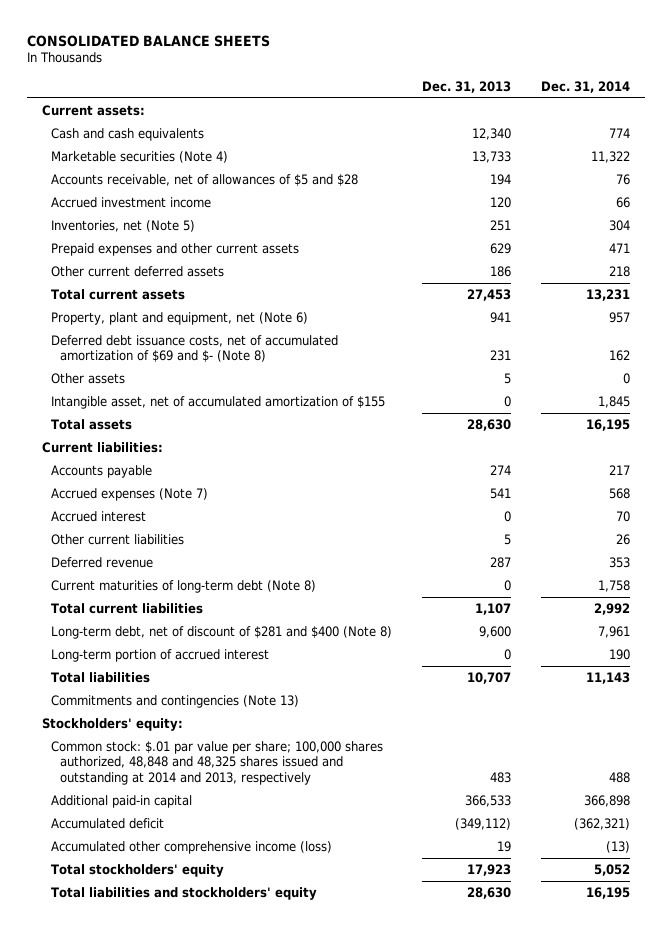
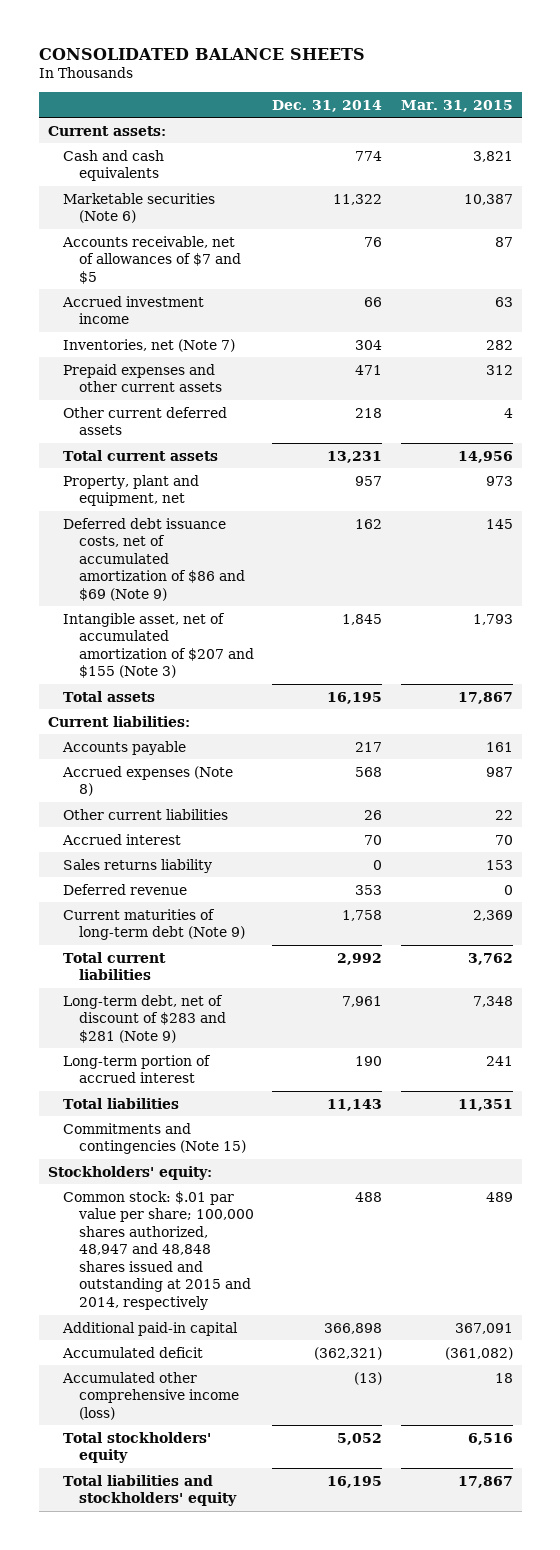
- | Dec. 31, 2013 | Dec. 31, 2014
+ | Dec. 31, 2014 | Mar. 31, 2015
- Marketable securities (Note 4) | 13,733 | 11,322
- Accounts receivable, net of allowances of $5 and $28 | 194 | 76
+ Marketable securities (Note 6) | 11,322 | 10,387
+ Accounts receivable, net of allowances of $7 and $5 | 76 | 87
- Inventories, net (Note 5) | 251 | 304
+ Inventories, net (Note 7) | 304 | 282
- Property, plant and equipment, net (Note 6) | 941 | 957
- Deferred debt issuance costs, net of accumulated amortization of $69 and $- (Note 8) | 231 | 162
- Other assets | 5 | 0
- Intangible asset, net of accumulated amortization of $155 | 0 | 1,845
+ Property, plant and equipment, net | 957 | 973
+ Deferred debt issuance costs, net of accumulated amortization of $86 and $69 (Note 9) | 162 | 145
+ Intangible asset, net of accumulated amortization of $207 and $155 (Note 3) | 1,845 | 1,793
- Accrued expenses (Note 7) | 541 | 568
+ Accrued expenses (Note 8) | 568 | 987
moved down: Accrued interest | 70 | 70
+ Sales returns liability | 0 | 153
- Current maturities of long-term debt (Note 8) | 0 | 1,758
+ Current maturities of long-term debt (Note 9) | 1,758 | 2,369
- Long-term debt, net of discount of $281 and $400 (Note 8) | 9,600 | 7,961
+ Long-term debt, net of discount of $283 and $281 (Note 9) | 7,961 | 7,348
- Commitments and contingencies (Note 13)
+ Commitments and contingencies (Note 15)
- Common stock: $.01 par value per share; 100,000 shares authorized, 48,848 and 48,325 shares issued and outstanding at 2014 and 2013, respectively | 483 | 488
+ Common stock: $.01 par value per share; 100,000 shares authorized, 48,947 and 48,848 shares issued and outstanding at 2015 and 2014, respectively | 488 | 489

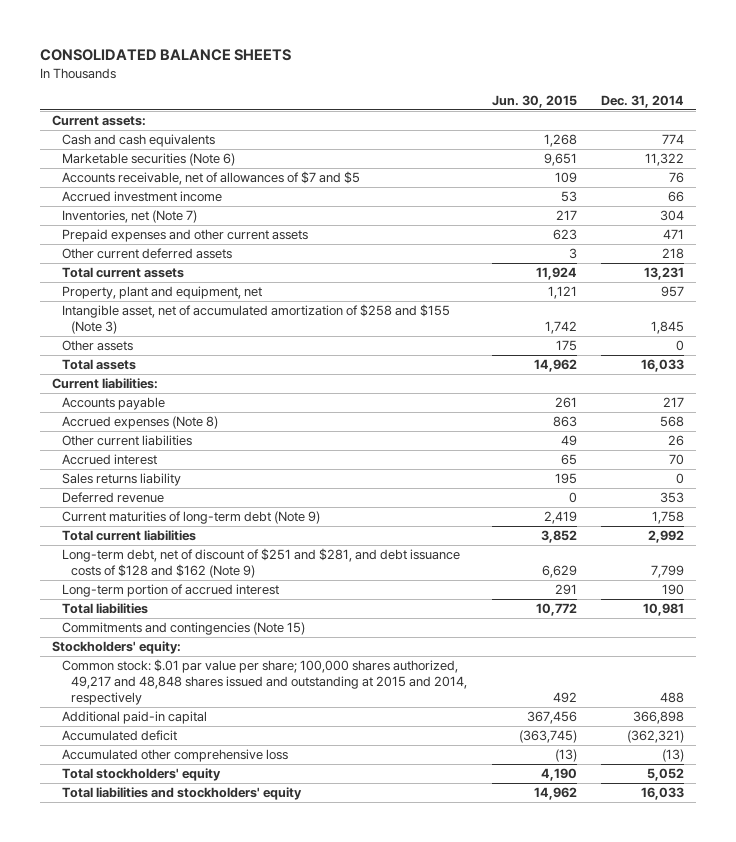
- | Dec. 31, 2014 | Mar. 31, 2015
+ | Jun. 30, 2015 | Dec. 31, 2014
- Deferred debt issuance costs, net of accumulated amortization of $86 and $69 (Note 9) | 162 | 145
- Intangible asset, net of accumulated amortization of $207 and $155 (Note 3) | 1,845 | 1,793
- Total assets | 16,195 | 17,867
+ Intangible asset, net of accumulated amortization of $258 and $155 (Note 3) | 1,742 | 1,845
+ Other assets | 175 | 0
+ Total assets | 14,962 | 16,033
- Long-term debt, net of discount of $283 and $281 (Note 9) | 7,961 | 7,348
+ Long-term debt, net of discount of $251 and $281, and debt issuance costs of $128 and $162 (Note 9) | 6,629 | 7,799
- Total liabilities | 11,143 | 11,351
+ Total liabilities | 10,772 | 10,981
- Common stock: $.01 par value per share; 100,000 shares authorized, 48,947 and 48,848 shares issued and outstanding at 2015 and 2014, respectively | 488 | 489
+ Common stock: $.01 par value per share; 100,000 shares authorized, 49,217 and 48,848 shares issued and outstanding at 2015 and 2014, respectively | 492 | 488
- Accumulated other comprehensive income (loss) | (13) | 18
+ Accumulated other comprehensive loss | (13) | (13)
- Total liabilities and stockholders' equity | 16,195 | 17,867
+ Total liabilities and stockholders' equity | 14,962 | 16,033

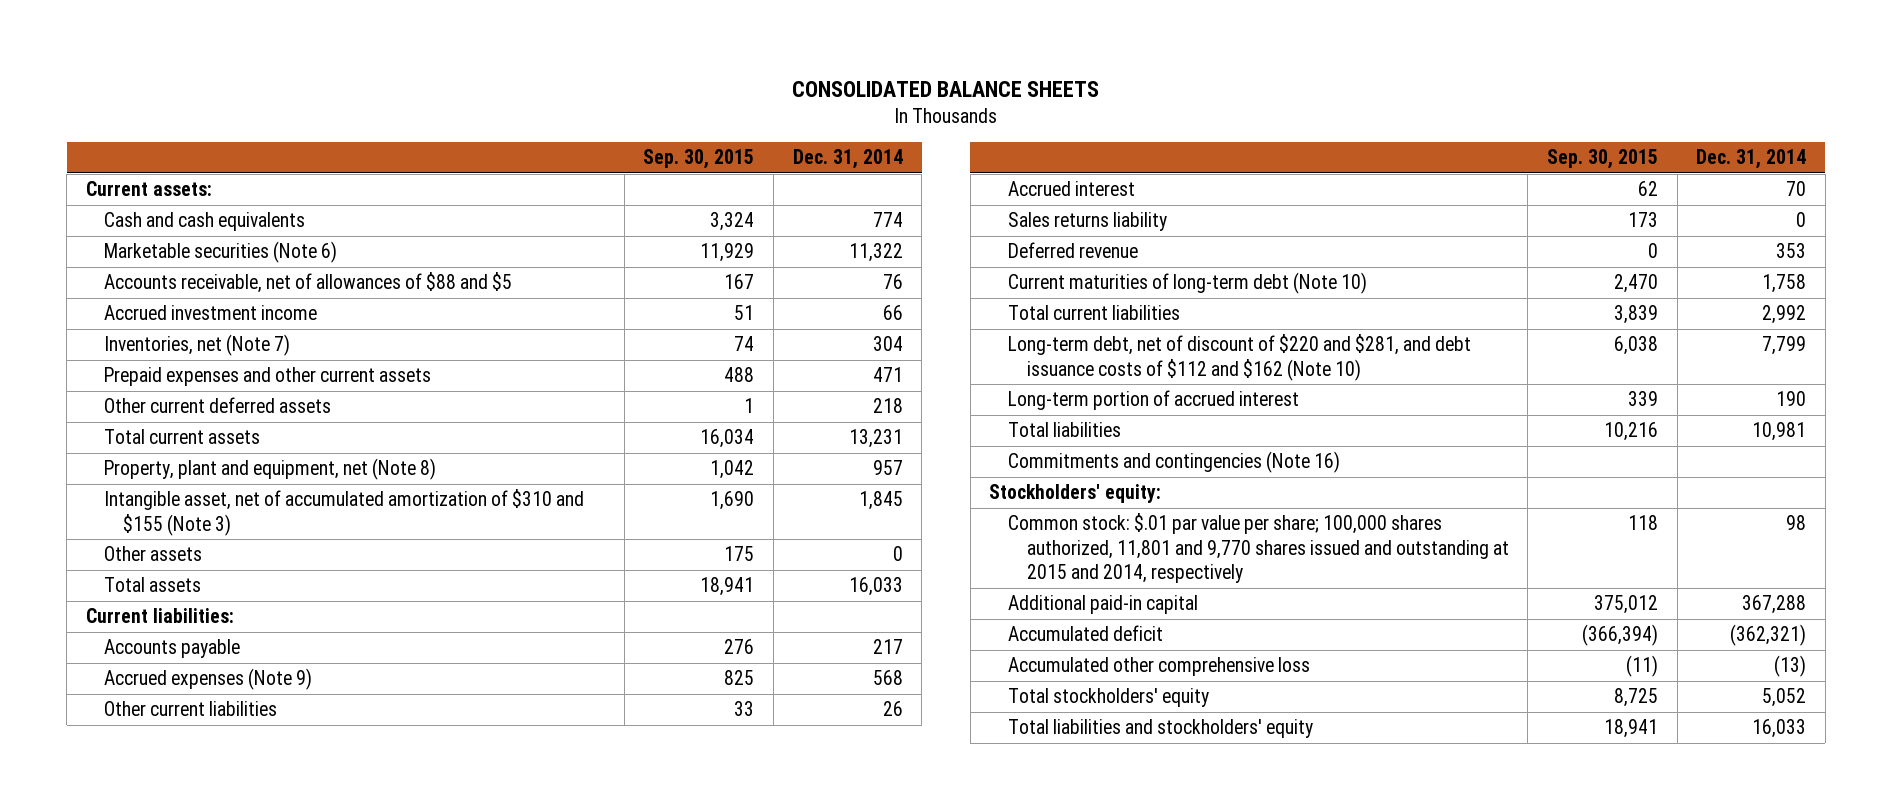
- | Jun. 30, 2015 | Dec. 31, 2014
+ | Sep. 30, 2015 | Dec. 31, 2014
- Accounts receivable, net of allowances of $7 and $5 | 109 | 76
+ Accounts receivable, net of allowances of $88 and $5 | 167 | 76
- Property, plant and equipment, net | 1,121 | 957
- Intangible asset, net of accumulated amortization of $258 and $155 (Note 3) | 1,742 | 1,845
+ Property, plant and equipment, net (Note 8) | 1,042 | 957
+ Intangible asset, net of accumulated amortization of $310 and $155 (Note 3) | 1,690 | 1,845
- Accrued expenses (Note 8) | 863 | 568
+ Accrued expenses (Note 9) | 825 | 568
- Current maturities of long-term debt (Note 9) | 2,419 | 1,758
+ Current maturities of long-term debt (Note 10) | 2,470 | 1,758
- Long-term debt, net of discount of $251 and $281, and debt issuance costs of $128 and $162 (Note 9) | 6,629 | 7,799
+ Long-term debt, net of discount of $220 and $281, and debt issuance costs of $112 and $162 (Note 10) | 6,038 | 7,799
- Commitments and contingencies (Note 15)
+ Commitments and contingencies (Note 16)
- Common stock: $.01 par value per share; 100,000 shares authorized, 49,217 and 48,848 shares issued and outstanding at 2015 and 2014, respectively | 492 | 488
- Additional paid-in capital | 367,456 | 366,898
+ Common stock: $.01 par value per share; 100,000 shares authorized, 11,801 and 9,770 shares issued and outstanding at 2015 and 2014, respectively | 118 | 98
+ Additional paid-in capital | 375,012 | 367,288

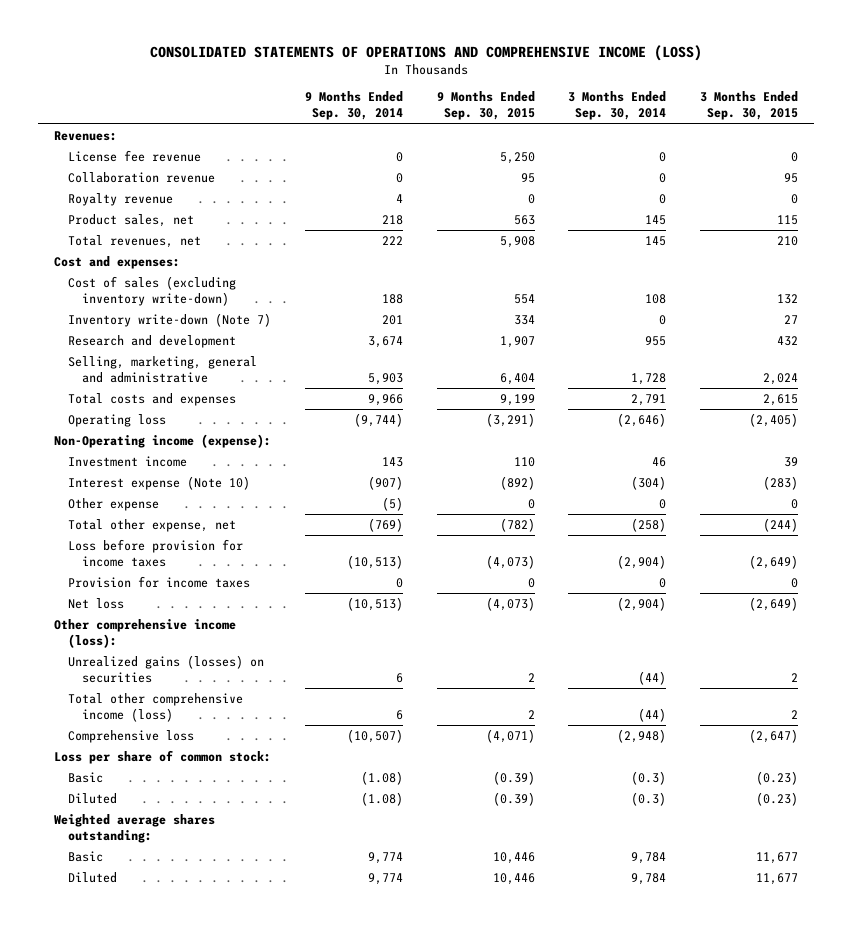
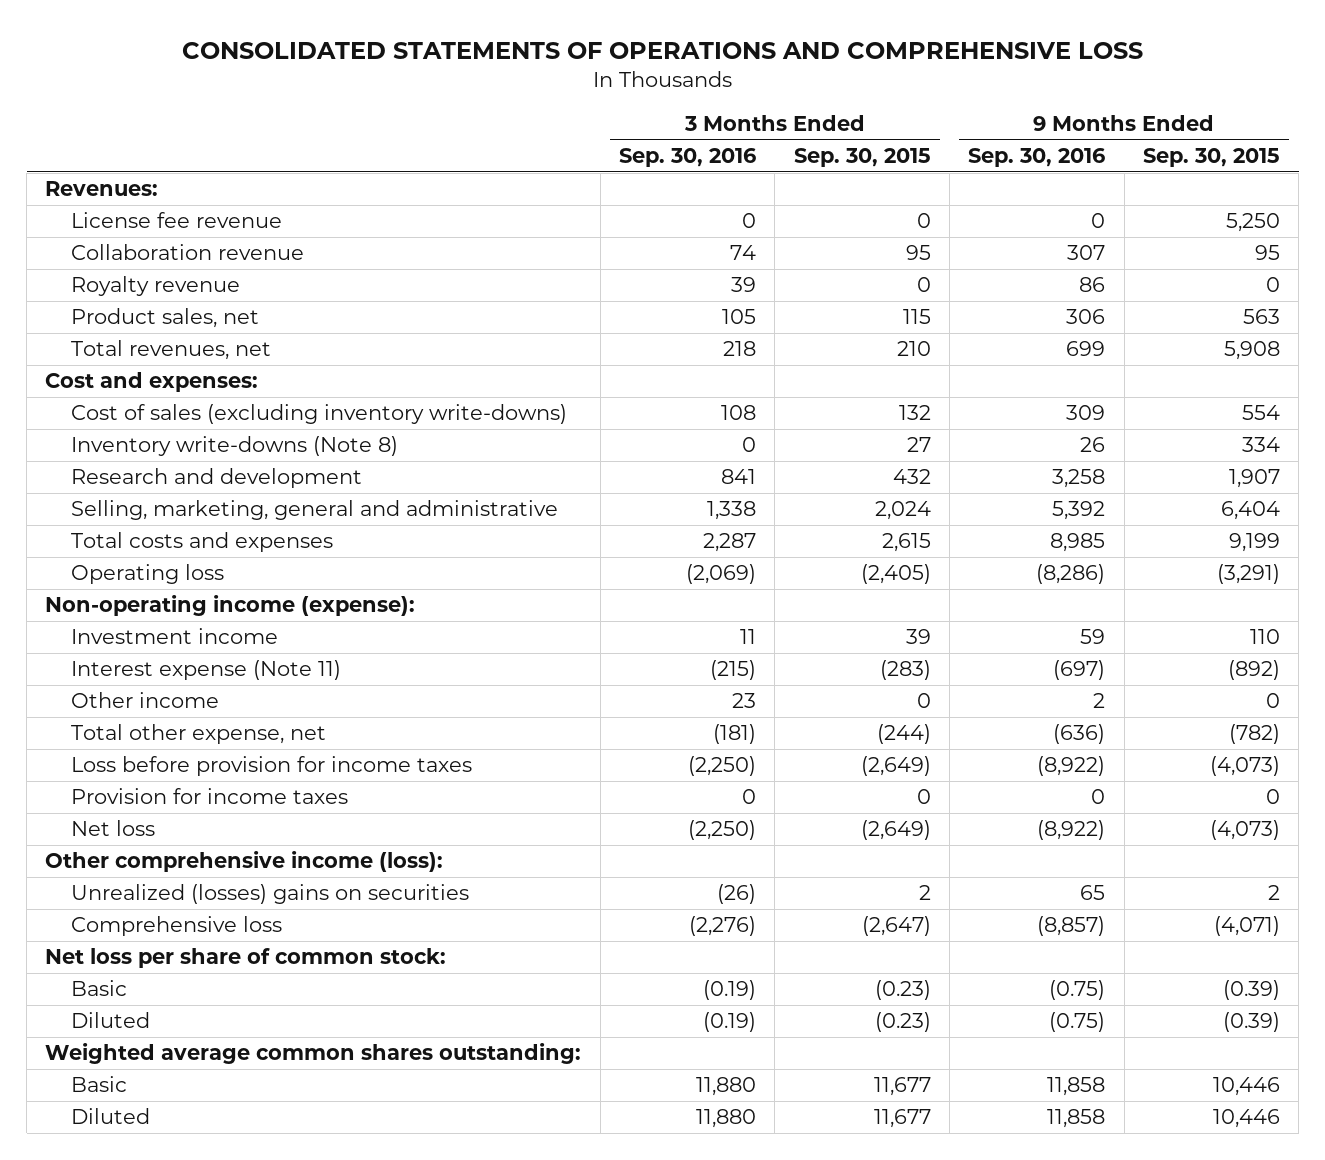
- CONSOLIDATED STATEMENTS OF OPERATIONS AND COMPREHENSIVE INCOME (LOSS)
+ CONSOLIDATED STATEMENTS OF OPERATIONS AND COMPREHENSIVE LOSS
- | 9 Months Ended Sep. 30, 2014 | 9 Months Ended Sep. 30, 2015 | 3 Months Ended Sep. 30, 2014 | 3 Months Ended Sep. 30, 2015
+ | 3 Months Ended Sep. 30, 2016 | 3 Months Ended Sep. 30, 2015 | 9 Months Ended Sep. 30, 2016 | 9 Months Ended Sep. 30, 2015
- Cost of sales (excluding inventory write-down) | 188 | 554 | 108 | 132
- Inventory write-down (Note 7) | 201 | 334 | 0 | 27
+ Cost of sales (excluding inventory write-downs) | 108 | 132 | 309 | 554
+ Inventory write-downs (Note 8) | 0 | 27 | 26 | 334
- Non-Operating income (expense):
+ Non-operating income (expense):
- Interest expense (Note 10) | (907) | (892) | (304) | (283)
- Other expense | (5) | 0 | 0 | 0
+ Interest expense (Note 11) | (215) | (283) | (697) | (892)
+ Other income | 23 | 0 | 2 | 0
- Unrealized gains (losses) on securities | 6 | 2 | (44) | 2
- Total other comprehensive income (loss) | 6 | 2 | (44) | 2
+ Unrealized (losses) gains on securities | (26) | 2 | 65 | 2
- Loss per share of common stock:
+ Net loss per share of common stock:
- Weighted average shares outstanding:
+ Weighted average common shares outstanding:

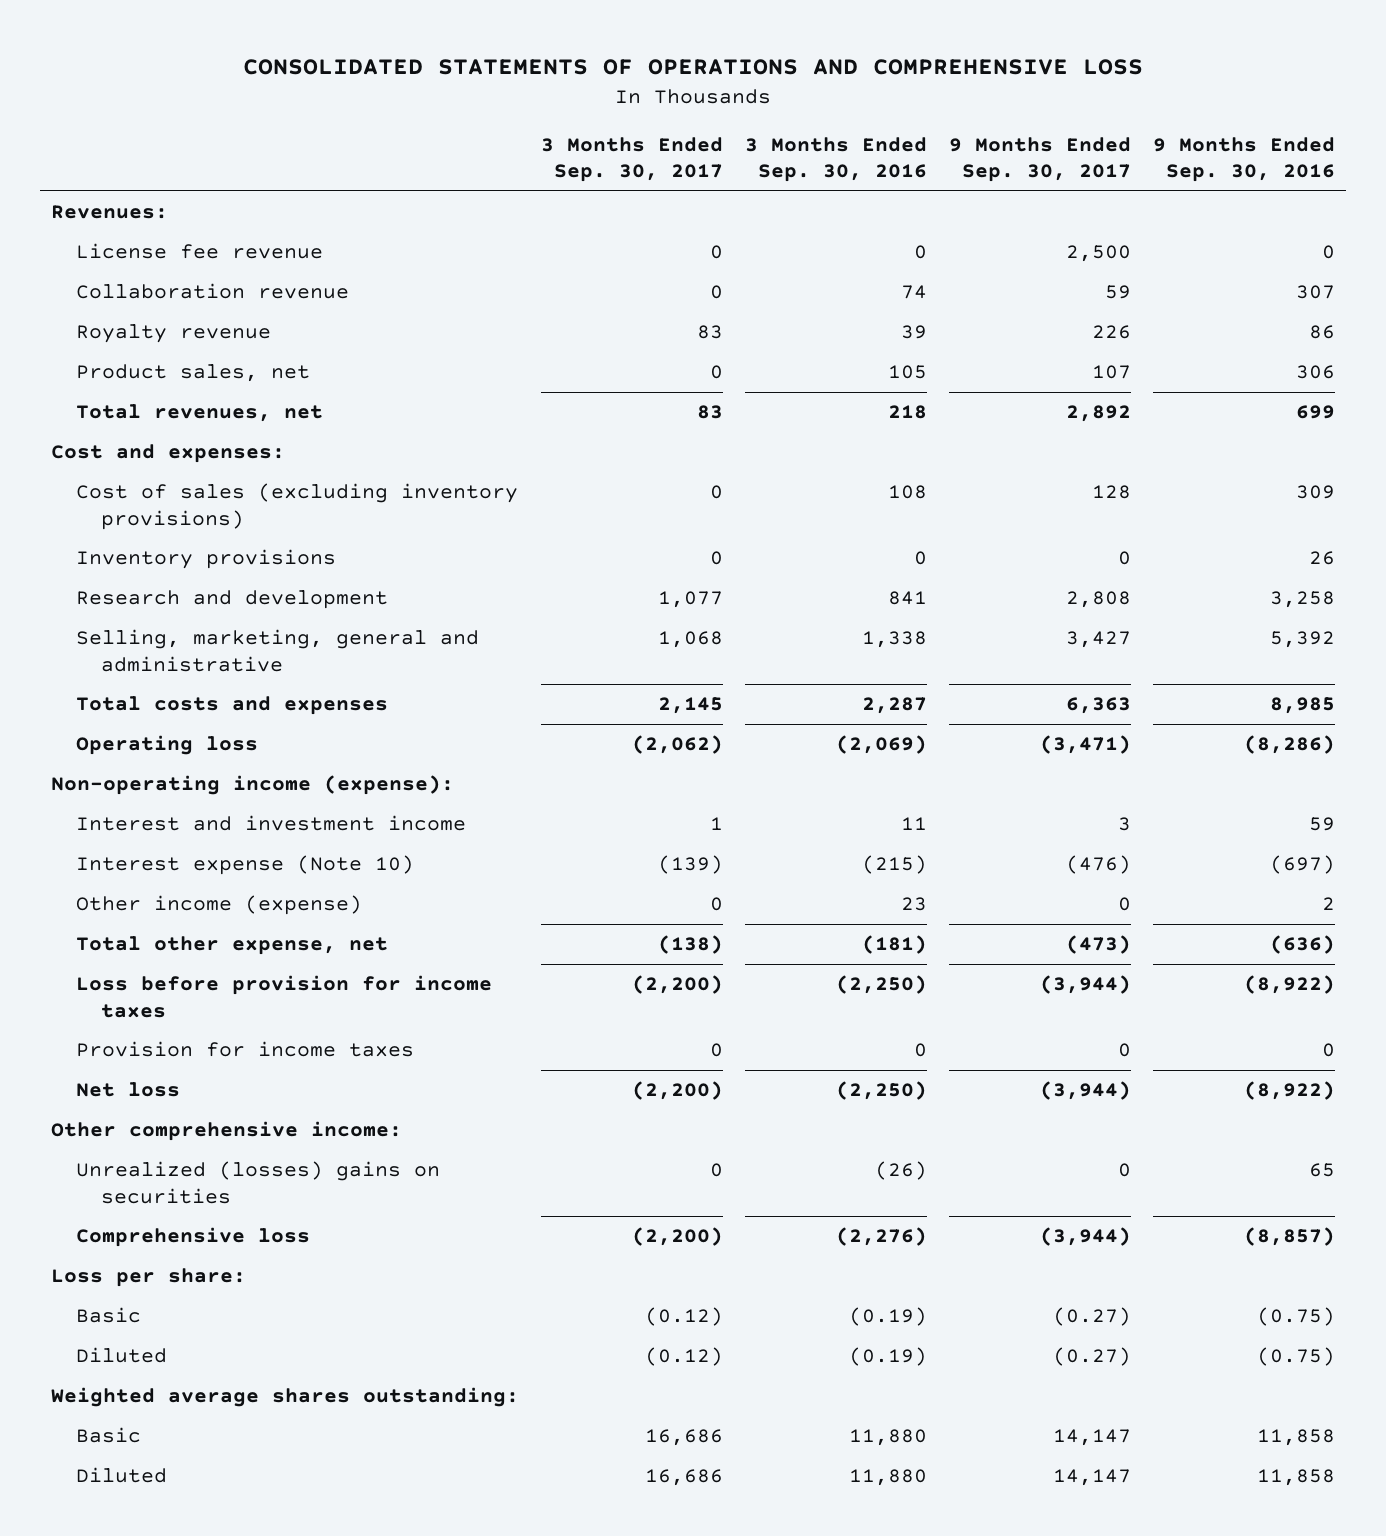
- | 3 Months Ended Sep. 30, 2016 | 3 Months Ended Sep. 30, 2015 | 9 Months Ended Sep. 30, 2016 | 9 Months Ended Sep. 30, 2015
+ | 3 Months Ended Sep. 30, 2017 | 3 Months Ended Sep. 30, 2016 | 9 Months Ended Sep. 30, 2017 | 9 Months Ended Sep. 30, 2016
- Cost of sales (excluding inventory write-downs) | 108 | 132 | 309 | 554
- Inventory write-downs (Note 8) | 0 | 27 | 26 | 334
+ Cost of sales (excluding inventory provisions) | 0 | 108 | 128 | 309
+ Inventory provisions | 0 | 0 | 0 | 26
- Investment income | 11 | 39 | 59 | 110
- Interest expense (Note 11) | (215) | (283) | (697) | (892)
- Other income | 23 | 0 | 2 | 0
+ Interest and investment income | 1 | 11 | 3 | 59
+ Interest expense (Note 10) | (139) | (215) | (476) | (697)
+ Other income (expense) | 0 | 23 | 0 | 2
- Other comprehensive income (loss):
+ Other comprehensive income:
- Net loss per share of common stock:
+ Loss per share:
- Weighted average common shares outstanding:
+ Weighted average shares outstanding:

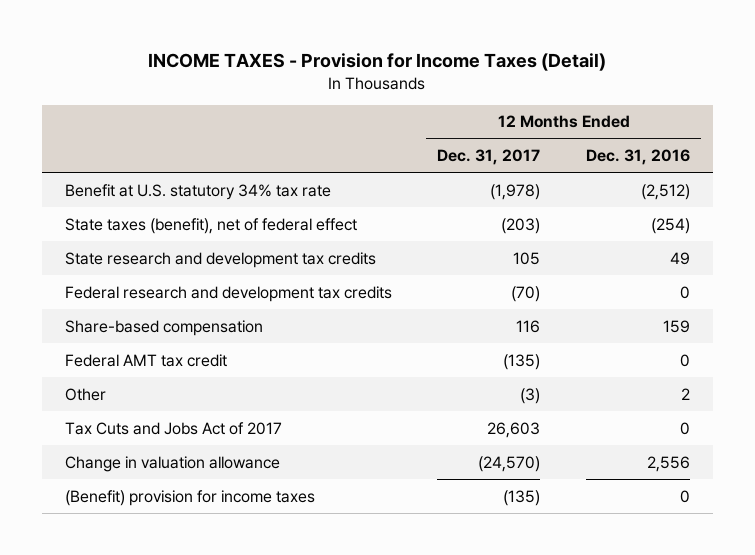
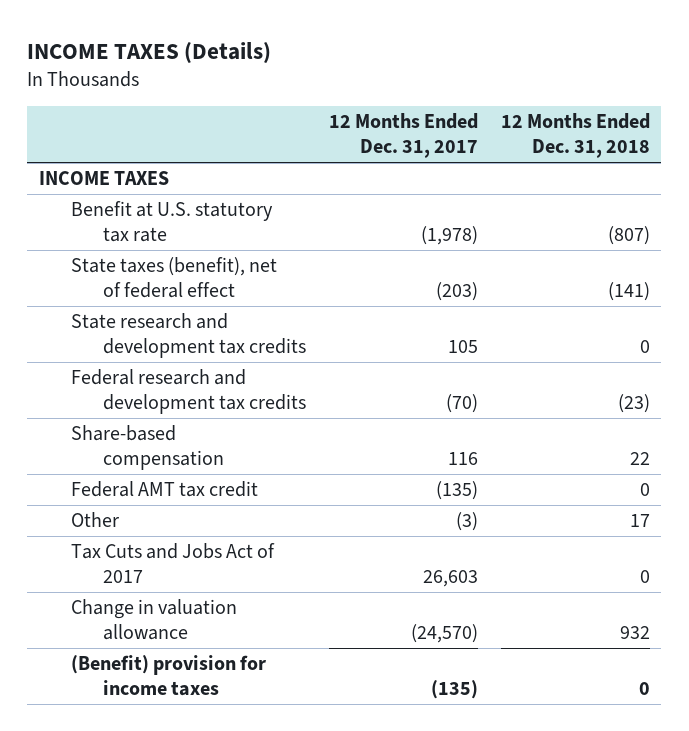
- INCOME TAXES - Provision for Income Taxes (Detail)
+ INCOME TAXES (Details)
- | 12 Months Ended Dec. 31, 2017 | 12 Months Ended Dec. 31, 2016
+ | 12 Months Ended Dec. 31, 2017 | 12 Months Ended Dec. 31, 2018
- Benefit at U.S. statutory 34% tax rate | (1,978) | (2,512)
+ INCOME TAXES
+ Benefit at U.S. statutory tax rate | (1,978) | (807)

